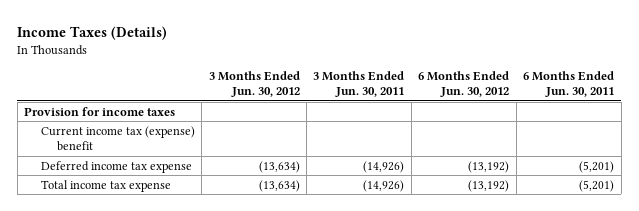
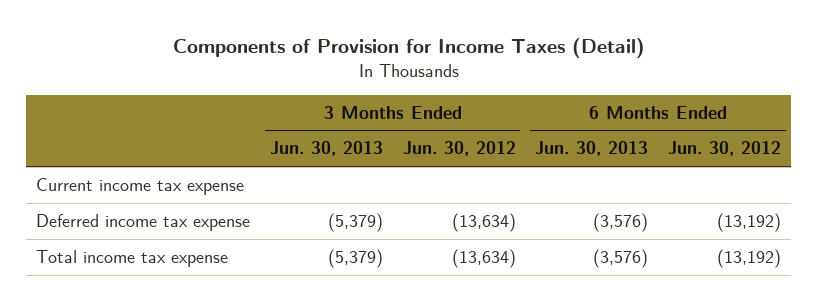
- Income Taxes (Details)
+ Components of Provision for Income Taxes (Detail)
- | 3 Months Ended Jun. 30, 2012 | 3 Months Ended Jun. 30, 2011 | 6 Months Ended Jun. 30, 2012 | 6 Months Ended Jun. 30, 2011
+ | 3 Months Ended Jun. 30, 2013 | 3 Months Ended Jun. 30, 2012 | 6 Months Ended Jun. 30, 2013 | 6 Months Ended Jun. 30, 2012
- Provision for income taxes
- Current income tax (expense) benefit
+ Current income tax expense

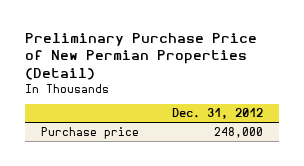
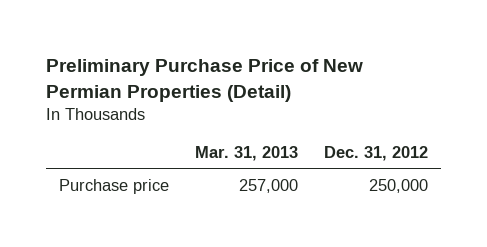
- | Dec. 31, 2012
+ | Mar. 31, 2013 | Dec. 31, 2012
- Purchase price | 248,000
+ Purchase price | 257,000 | 250,000

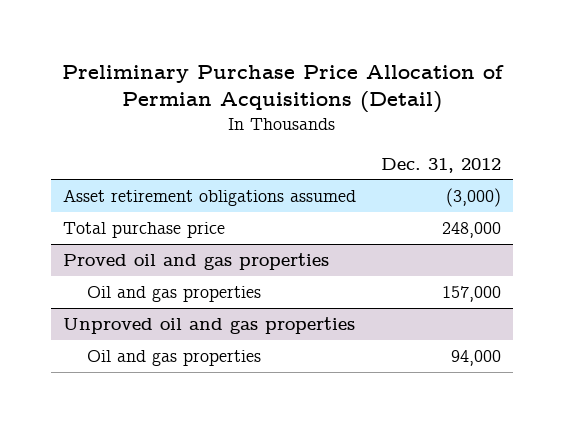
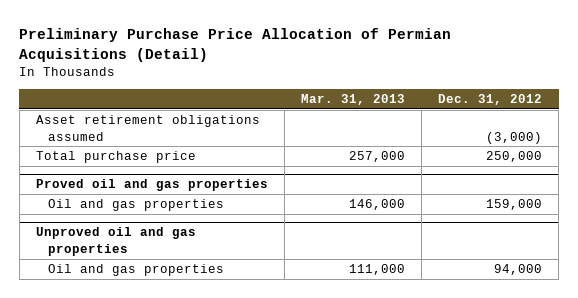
- | Dec. 31, 2012
+ | Mar. 31, 2013 | Dec. 31, 2012
- Total purchase price | 248,000
+ Total purchase price | 257,000 | 250,000
@ Proved oil and gas properties
- Oil and gas properties | 157,000
+ Oil and gas properties | 146,000 | 159,000

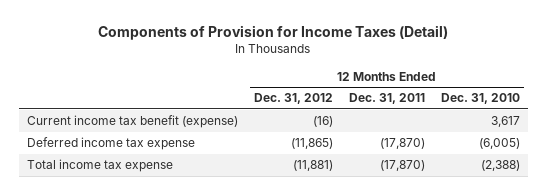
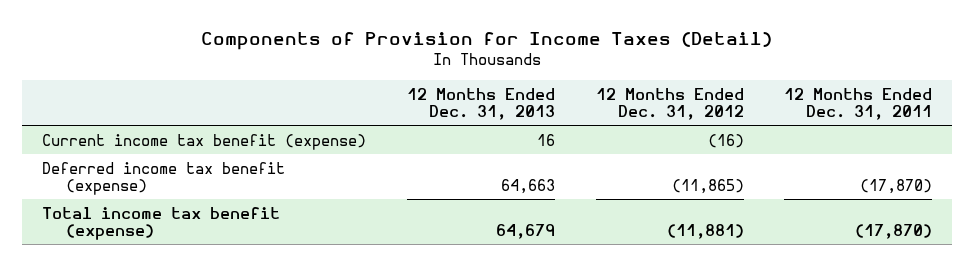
- | 12 Months Ended Dec. 31, 2012 | 12 Months Ended Dec. 31, 2011 | 12 Months Ended Dec. 31, 2010
+ | 12 Months Ended Dec. 31, 2013 | 12 Months Ended Dec. 31, 2012 | 12 Months Ended Dec. 31, 2011
- Deferred income tax expense | (11,865) | (17,870) | (6,005)
- Total income tax expense | (11,881) | (17,870) | (2,388)
+ Deferred income tax benefit (expense) | 64,663 | (11,865) | (17,870)
+ Total income tax benefit (expense) | 64,679 | (11,881) | (17,870)

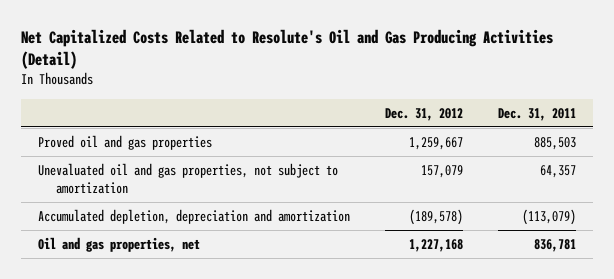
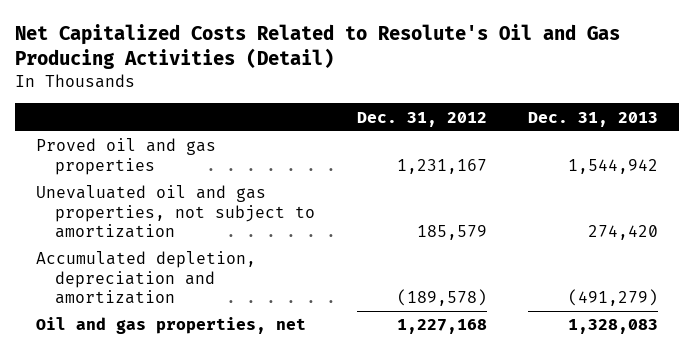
- | Dec. 31, 2012 | Dec. 31, 2011
+ | Dec. 31, 2012 | Dec. 31, 2013
- Proved oil and gas properties | 1,259,667 | 885,503
- Unevaluated oil and gas properties, not subject to amortization | 157,079 | 64,357
+ Proved oil and gas properties | 1,231,167 | 1,544,942
+ Unevaluated oil and gas properties, not subject to amortization | 185,579 | 274,420

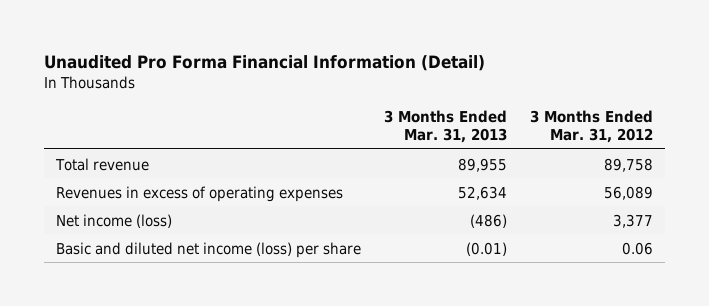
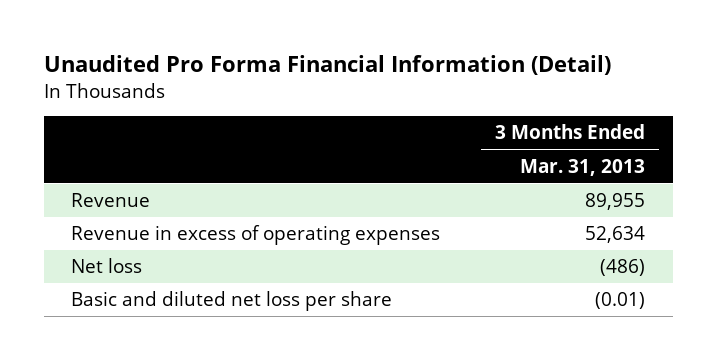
- | 3 Months Ended Mar. 31, 2013 | 3 Months Ended Mar. 31, 2012
+ | 3 Months Ended Mar. 31, 2013
- Total revenue | 89,955 | 89,758
- Revenues in excess of operating expenses | 52,634 | 56,089
- Net income (loss) | (486) | 3,377
- Basic and diluted net income (loss) per share | (0.01) | 0.06
+ Revenue | 89,955
+ Revenue in excess of operating expenses | 52,634
+ Net loss | (486)
+ Basic and diluted net loss per share | (0.01)

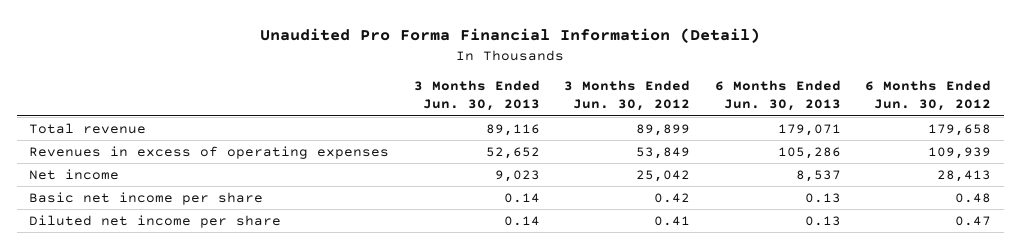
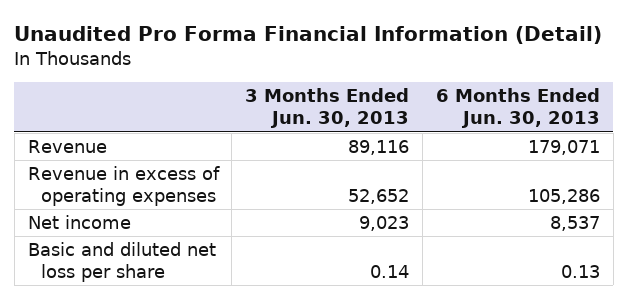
- | 3 Months Ended Jun. 30, 2013 | 3 Months Ended Jun. 30, 2012 | 6 Months Ended Jun. 30, 2013 | 6 Months Ended Jun. 30, 2012
+ | 3 Months Ended Jun. 30, 2013 | 6 Months Ended Jun. 30, 2013
- Total revenue | 89,116 | 89,899 | 179,071 | 179,658
- Revenues in excess of operating expenses | 52,652 | 53,849 | 105,286 | 109,939
+ Revenue | 89,116 | 179,071
+ Revenue in excess of operating expenses | 52,652 | 105,286
- Basic net income per share | 0.14 | 0.42 | 0.13 | 0.48
- Diluted net income per share | 0.14 | 0.41 | 0.13 | 0.47
+ Basic and diluted net loss per share | 0.14 | 0.13

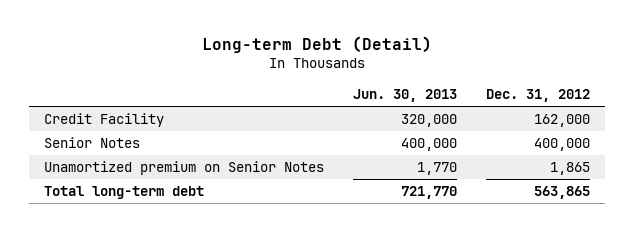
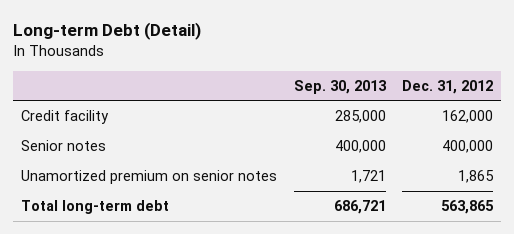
- | Jun. 30, 2013 | Dec. 31, 2012
+ | Sep. 30, 2013 | Dec. 31, 2012
- Credit Facility | 320,000 | 162,000
- Senior Notes | 400,000 | 400,000
- Unamortized premium on Senior Notes | 1,770 | 1,865
+ Credit facility | 285,000 | 162,000
+ Senior notes | 400,000 | 400,000
+ Unamortized premium on senior notes | 1,721 | 1,865

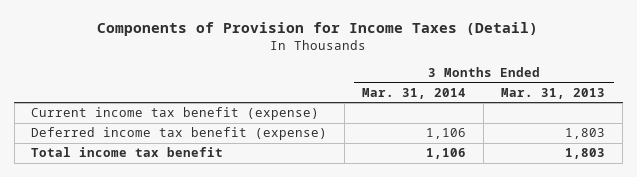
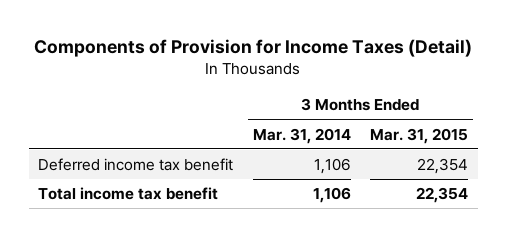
- | 3 Months Ended Mar. 31, 2014 | 3 Months Ended Mar. 31, 2013
+ | 3 Months Ended Mar. 31, 2014 | 3 Months Ended Mar. 31, 2015
- Current income tax benefit (expense)
- Deferred income tax benefit (expense) | 1,106 | 1,803
+ Deferred income tax benefit | 1,106 | 22,354

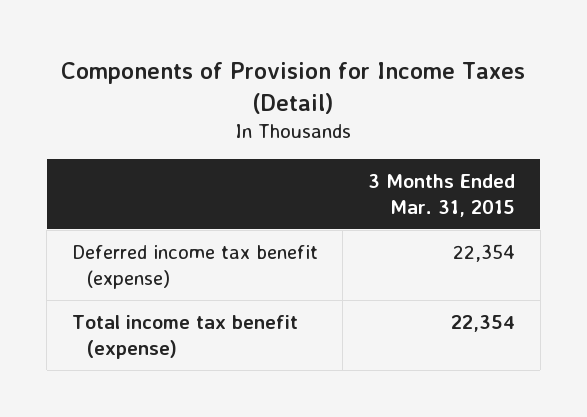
- | 3 Months Ended Mar. 31, 2014 | 3 Months Ended Mar. 31, 2015
+ | 3 Months Ended Mar. 31, 2015
- Deferred income tax benefit | 1,106 | 22,354
- Total income tax benefit | 1,106 | 22,354
+ Deferred income tax benefit (expense) | 22,354
+ Total income tax benefit (expense) | 22,354

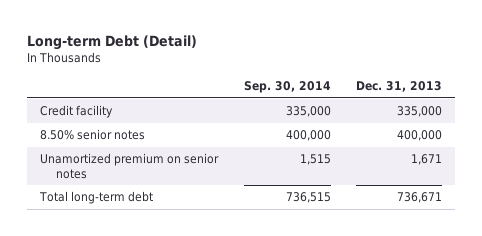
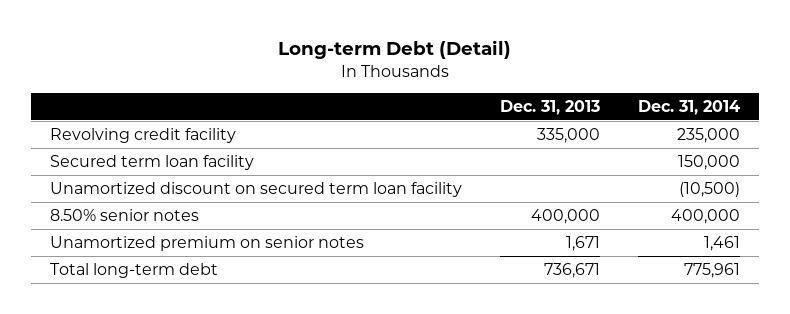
- | Sep. 30, 2014 | Dec. 31, 2013
+ | Dec. 31, 2013 | Dec. 31, 2014
- Credit facility | 335,000 | 335,000
+ Revolving credit facility | 335,000 | 235,000
+ Secured term loan facility | | 150,000
+ Unamortized discount on secured term loan facility | | (10,500)

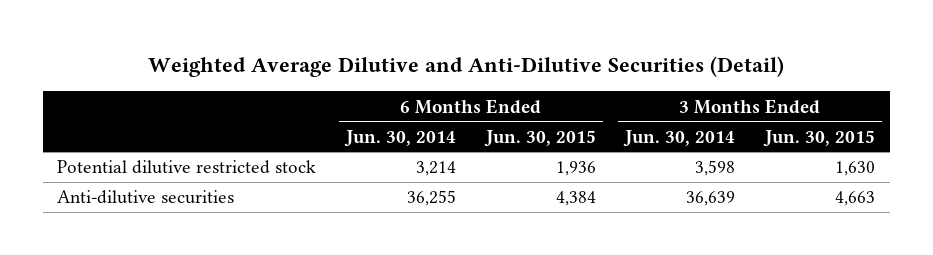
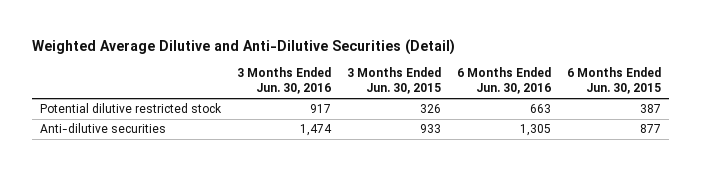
- | 6 Months Ended Jun. 30, 2014 | 6 Months Ended Jun. 30, 2015 | 3 Months Ended Jun. 30, 2014 | 3 Months Ended Jun. 30, 2015
+ | 3 Months Ended Jun. 30, 2016 | 3 Months Ended Jun. 30, 2015 | 6 Months Ended Jun. 30, 2016 | 6 Months Ended Jun. 30, 2015
- Potential dilutive restricted stock | 3,214 | 1,936 | 3,598 | 1,630
- Anti-dilutive securities | 36,255 | 4,384 | 36,639 | 4,663
+ Potential dilutive restricted stock | 917 | 326 | 663 | 387
+ Anti-dilutive securities | 1,474 | 933 | 1,305 | 877

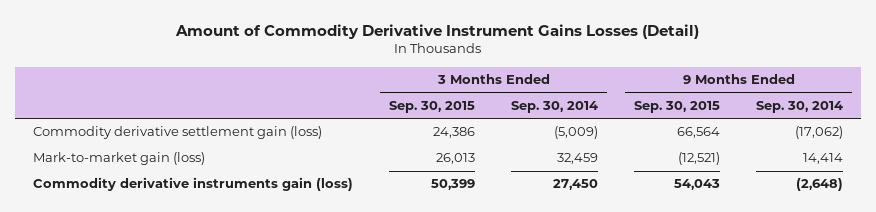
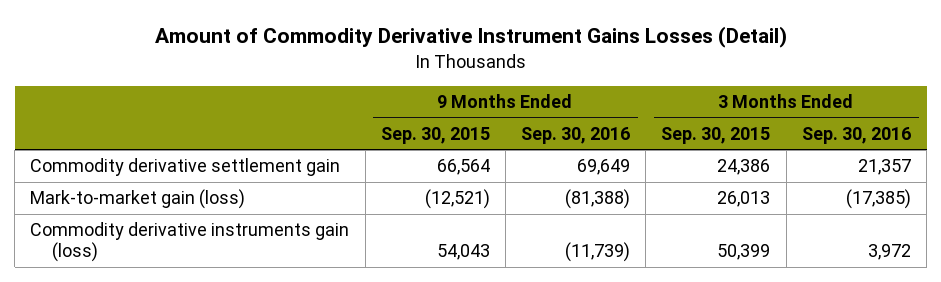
- | 3 Months Ended Sep. 30, 2015 | 3 Months Ended Sep. 30, 2014 | 9 Months Ended Sep. 30, 2015 | 9 Months Ended Sep. 30, 2014
+ | 9 Months Ended Sep. 30, 2015 | 9 Months Ended Sep. 30, 2016 | 3 Months Ended Sep. 30, 2015 | 3 Months Ended Sep. 30, 2016
- Commodity derivative settlement gain (loss) | 24,386 | (5,009) | 66,564 | (17,062)
+ Commodity derivative settlement gain | 66,564 | 69,649 | 24,386 | 21,357

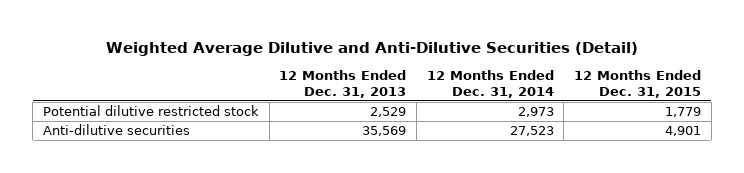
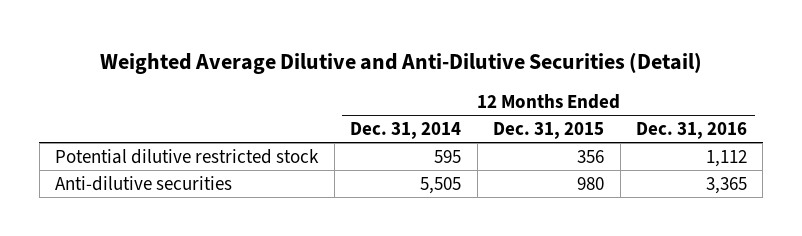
- | 12 Months Ended Dec. 31, 2013 | 12 Months Ended Dec. 31, 2014 | 12 Months Ended Dec. 31, 2015
+ | 12 Months Ended Dec. 31, 2014 | 12 Months Ended Dec. 31, 2015 | 12 Months Ended Dec. 31, 2016
- Potential dilutive restricted stock | 2,529 | 2,973 | 1,779
- Anti-dilutive securities | 35,569 | 27,523 | 4,901
+ Potential dilutive restricted stock | 595 | 356 | 1,112
+ Anti-dilutive securities | 5,505 | 980 | 3,365

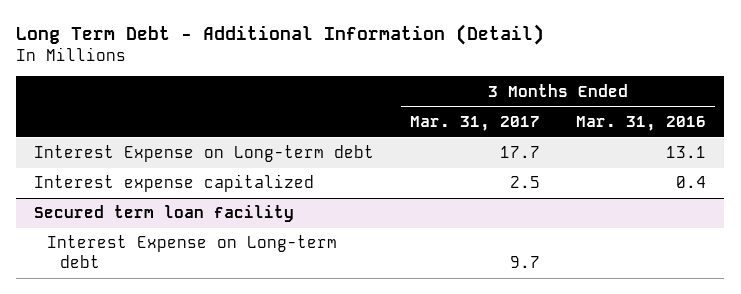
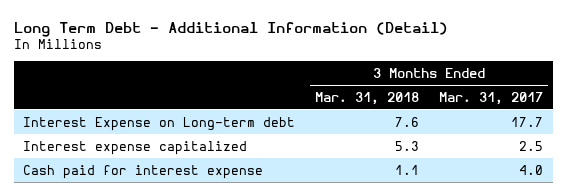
- | 3 Months Ended Mar. 31, 2017 | 3 Months Ended Mar. 31, 2016
+ | 3 Months Ended Mar. 31, 2018 | 3 Months Ended Mar. 31, 2017
- Secured term loan facility
- Interest Expense on Long-term debt | 9.7 |
+ Cash paid for interest expense | 1.1 | 4.0

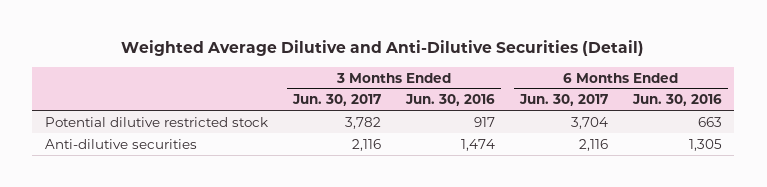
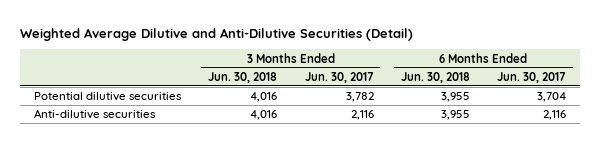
- | 3 Months Ended Jun. 30, 2017 | 3 Months Ended Jun. 30, 2016 | 6 Months Ended Jun. 30, 2017 | 6 Months Ended Jun. 30, 2016
+ | 3 Months Ended Jun. 30, 2018 | 3 Months Ended Jun. 30, 2017 | 6 Months Ended Jun. 30, 2018 | 6 Months Ended Jun. 30, 2017
- Potential dilutive restricted stock | 3,782 | 917 | 3,704 | 663
+ Potential dilutive securities | 4,016 | 3,782 | 3,955 | 3,704

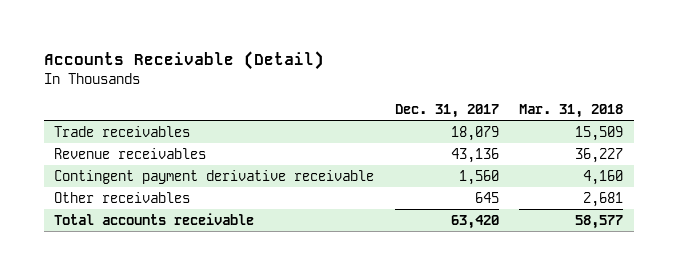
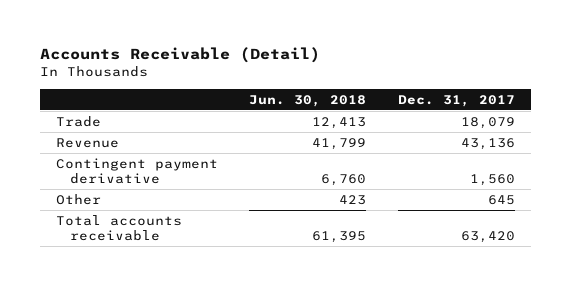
- | Dec. 31, 2017 | Mar. 31, 2018
+ | Jun. 30, 2018 | Dec. 31, 2017
- Trade receivables | 18,079 | 15,509
- Revenue receivables | 43,136 | 36,227
- Contingent payment derivative receivable | 1,560 | 4,160
- Other receivables | 645 | 2,681
+ Trade | 12,413 | 18,079
+ Revenue | 41,799 | 43,136
+ Contingent payment derivative | 6,760 | 1,560
+ Other | 423 | 645

